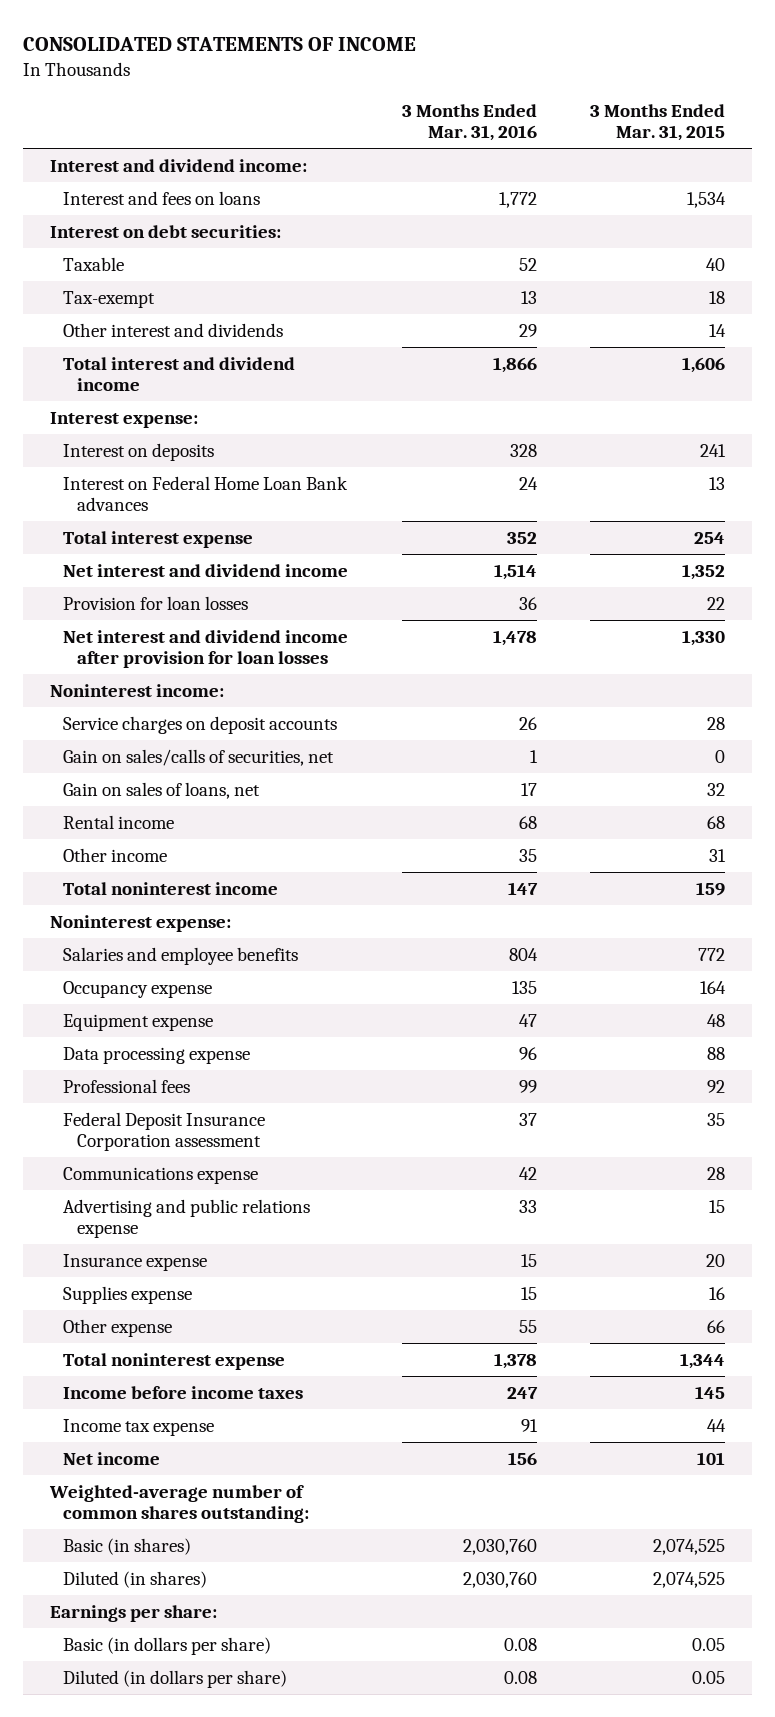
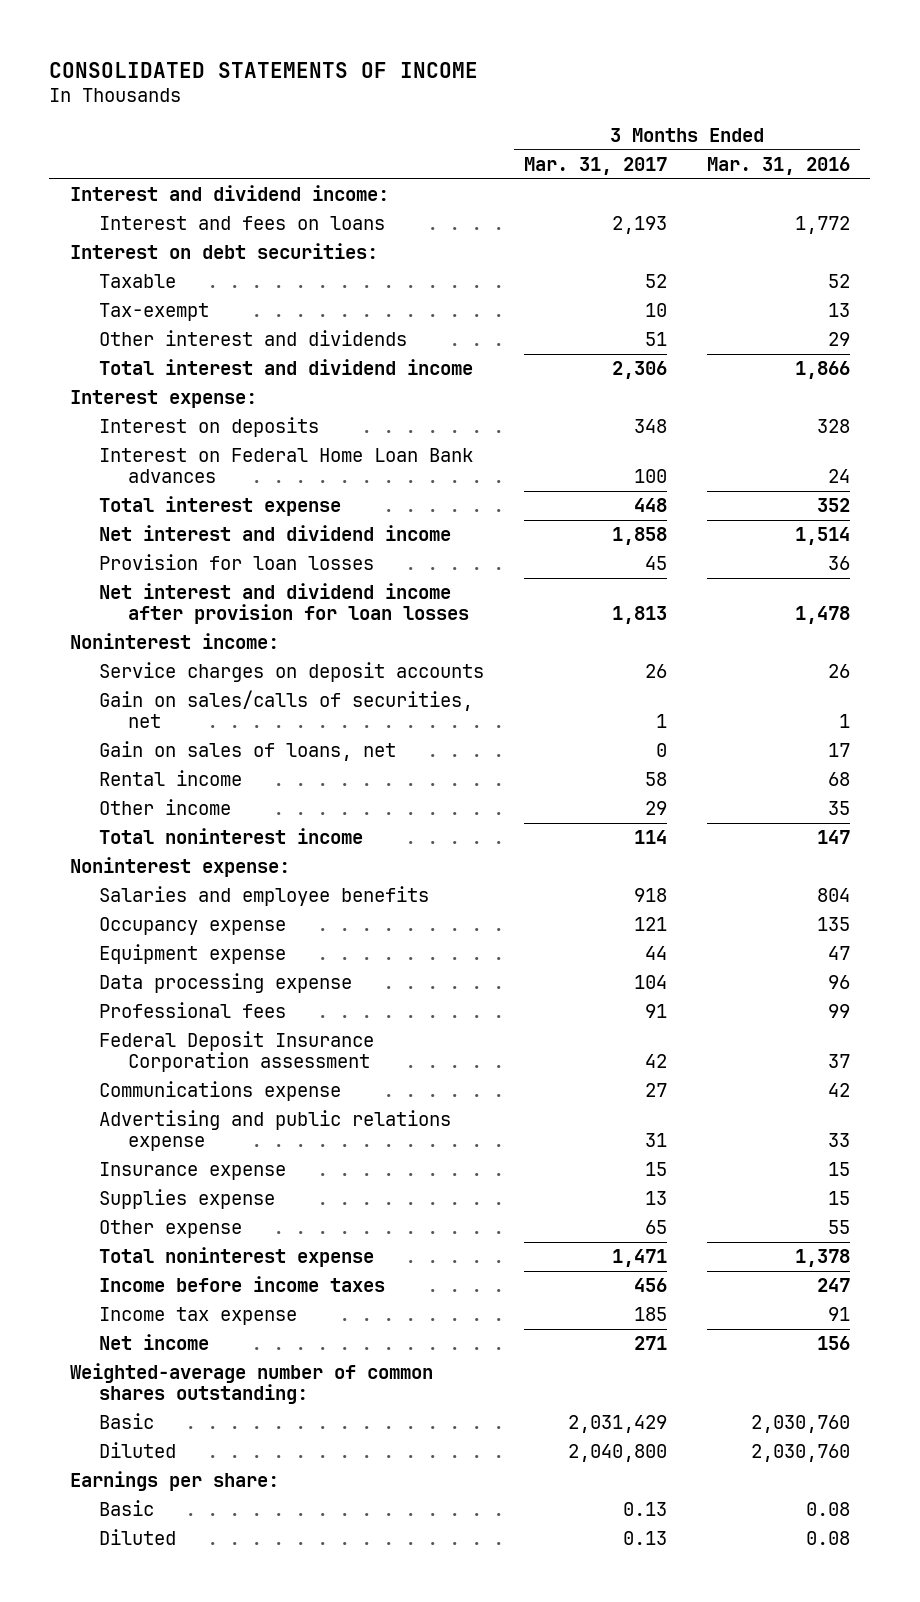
- | 3 Months Ended Mar. 31, 2016 | 3 Months Ended Mar. 31, 2015
+ | 3 Months Ended Mar. 31, 2017 | 3 Months Ended Mar. 31, 2016
- Basic (in shares) | 2,030,760 | 2,074,525
- Diluted (in shares) | 2,030,760 | 2,074,525
+ Basic | 2,031,429 | 2,030,760
+ Diluted | 2,040,800 | 2,030,760
- Basic (in dollars per share) | 0.08 | 0.05
- Diluted (in dollars per share) | 0.08 | 0.05
+ Basic | 0.13 | 0.08
+ Diluted | 0.13 | 0.08

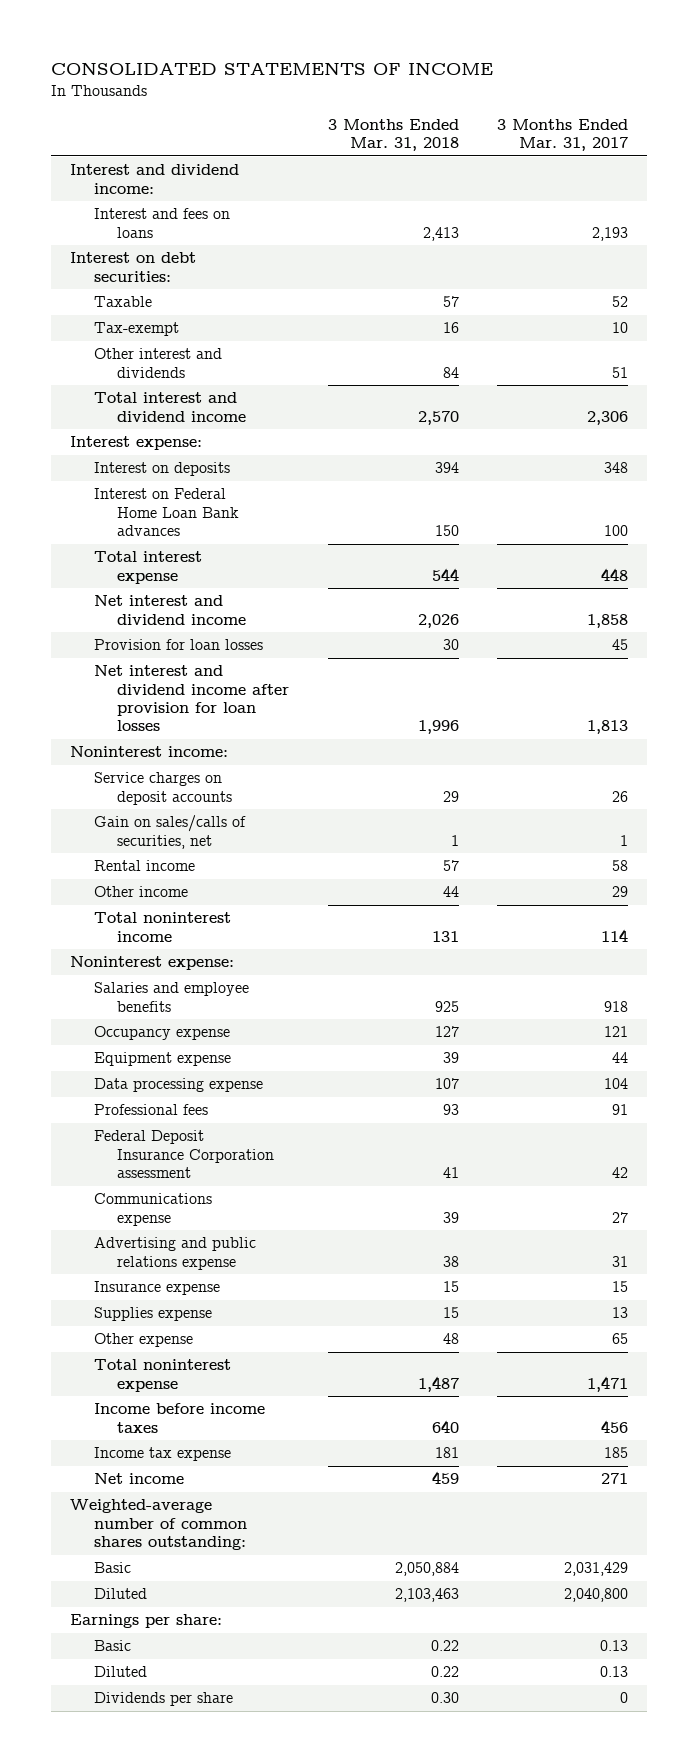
- | 3 Months Ended Mar. 31, 2017 | 3 Months Ended Mar. 31, 2016
+ | 3 Months Ended Mar. 31, 2018 | 3 Months Ended Mar. 31, 2017
- Gain on sales of loans, net | 0 | 17
+ Dividends per share | 0.30 | 0

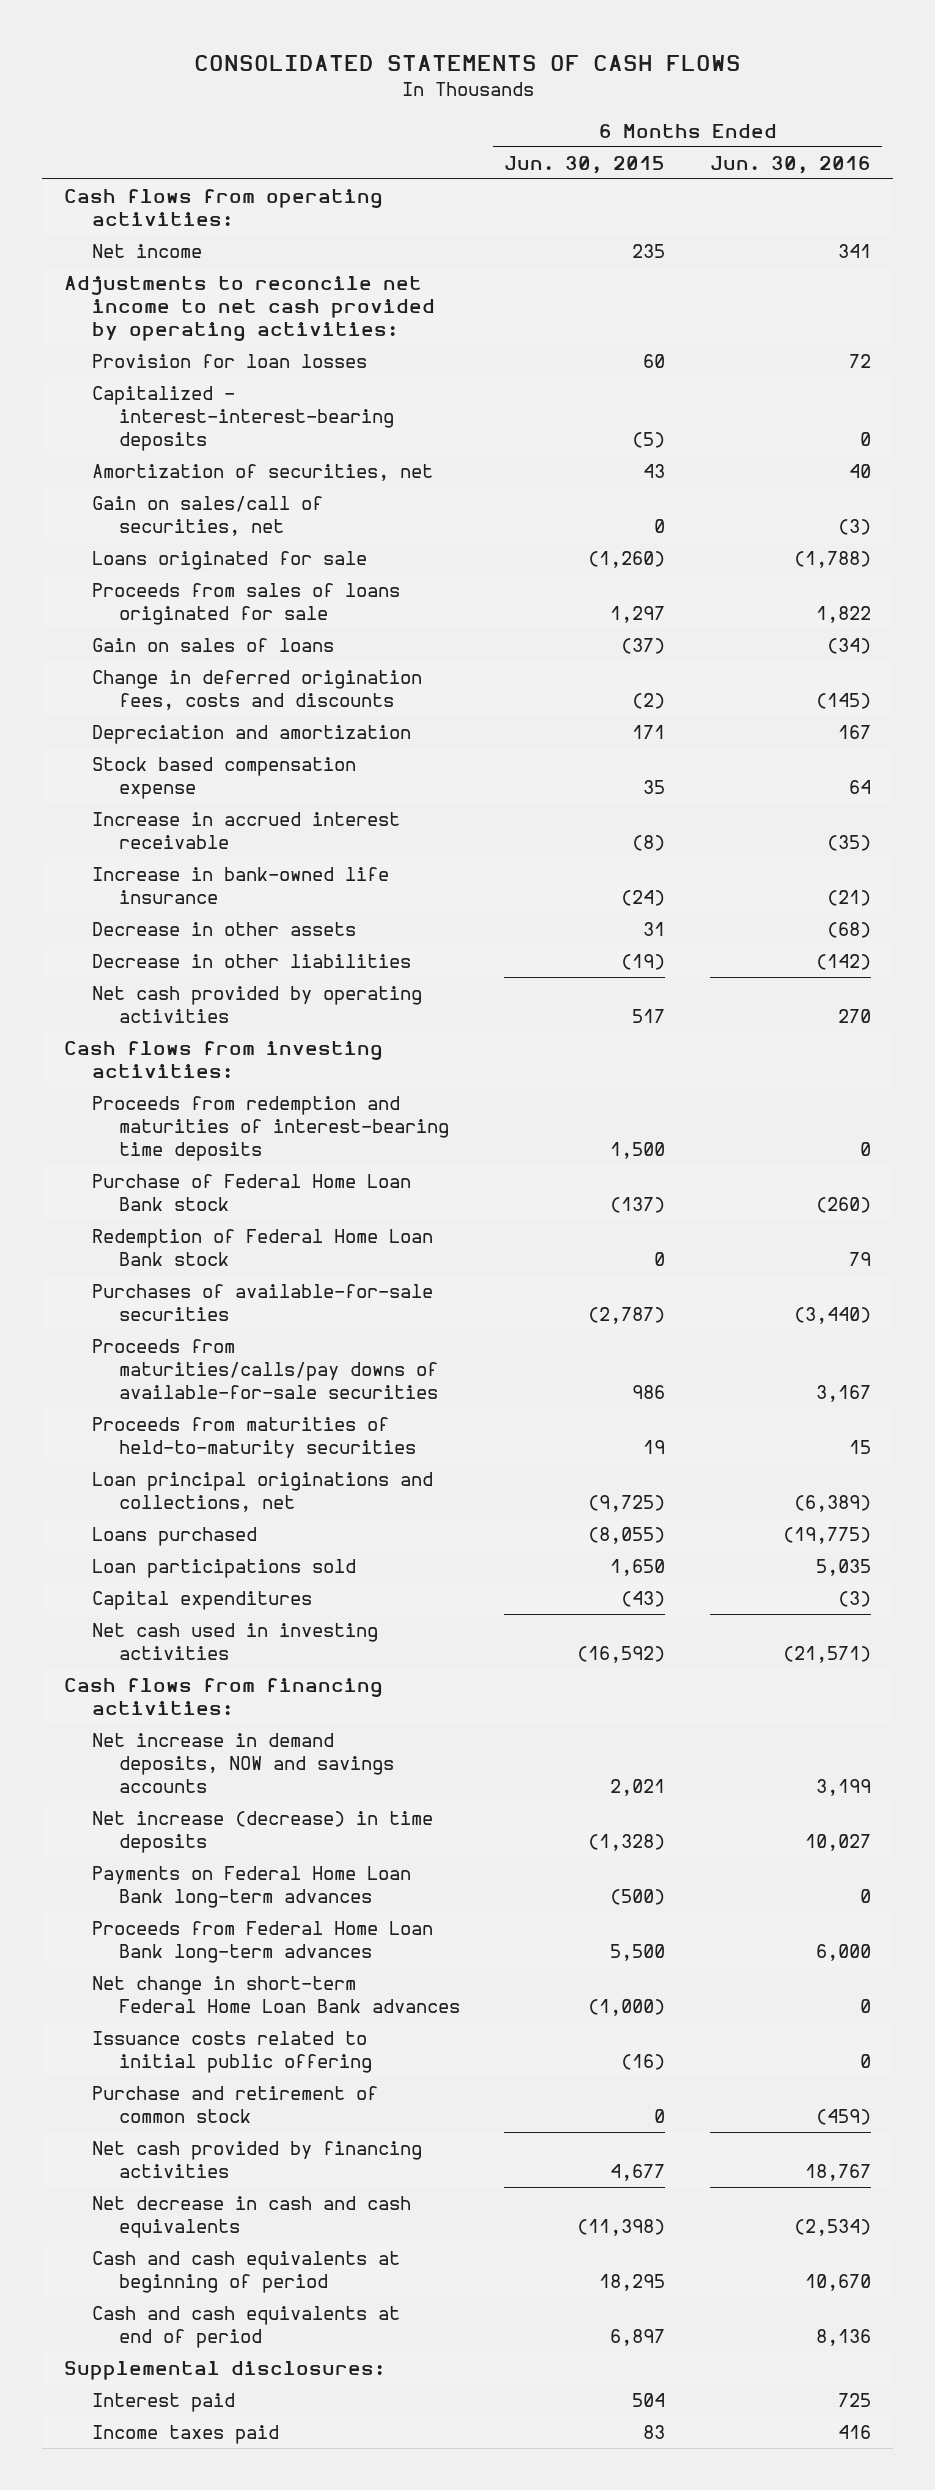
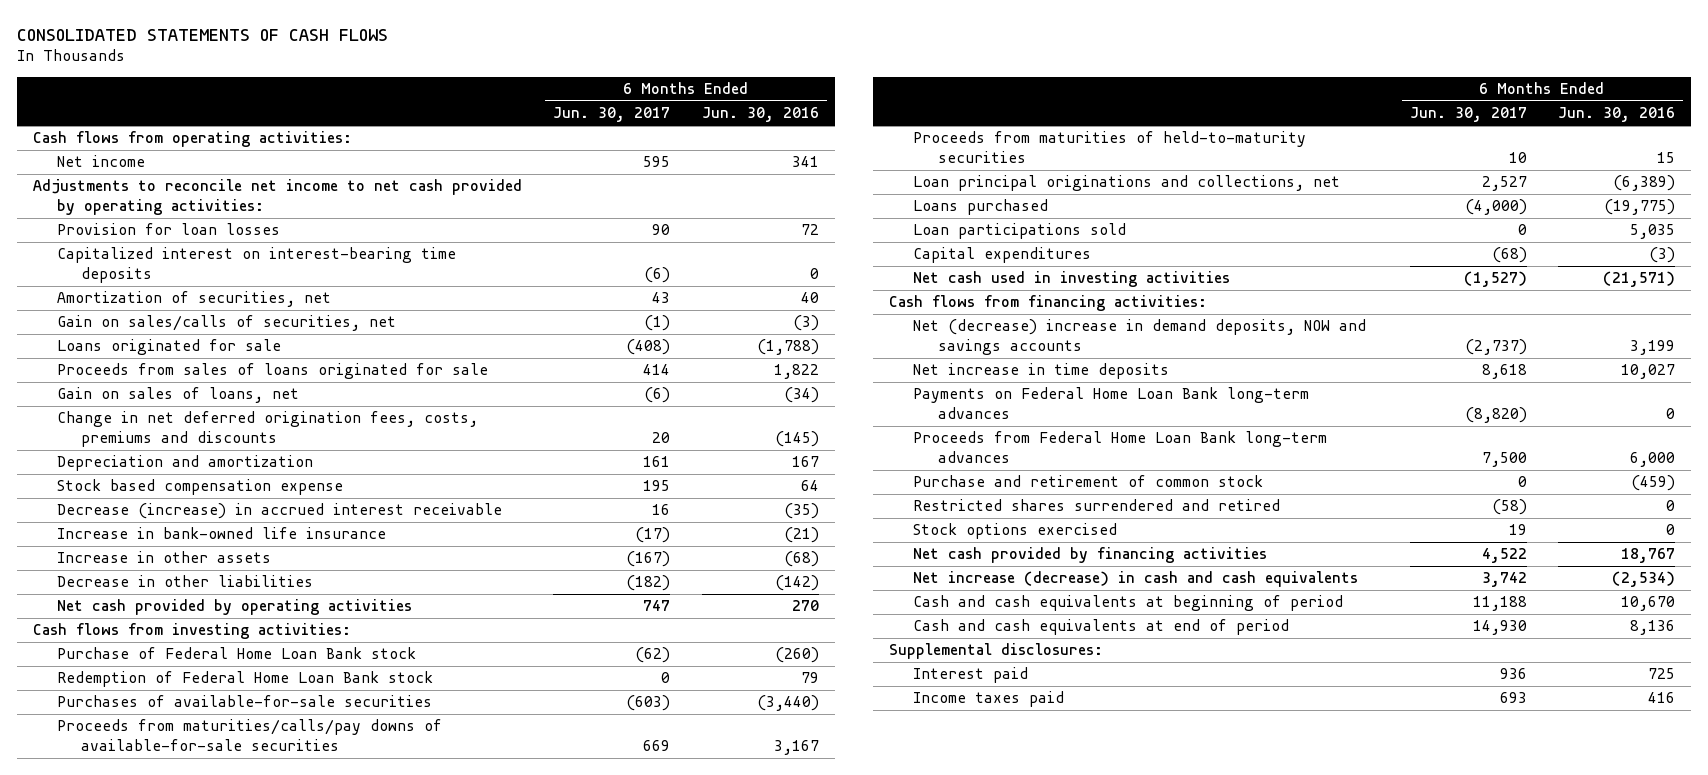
- | 6 Months Ended Jun. 30, 2015 | 6 Months Ended Jun. 30, 2016
+ | 6 Months Ended Jun. 30, 2017 | 6 Months Ended Jun. 30, 2016
- Capitalized - interest-interest-bearing deposits | (5) | 0
+ Capitalized interest on interest-bearing time deposits | (6) | 0
- Gain on sales/call of securities, net | 0 | (3)
+ Gain on sales/calls of securities, net | (1) | (3)
- Gain on sales of loans | (37) | (34)
- Change in deferred origination fees, costs and discounts | (2) | (145)
+ Gain on sales of loans, net | (6) | (34)
+ Change in net deferred origination fees, costs, premiums and discounts | 20 | (145)
- Increase in accrued interest receivable | (8) | (35)
+ Decrease (increase) in accrued interest receivable | 16 | (35)
- Decrease in other assets | 31 | (68)
+ Increase in other assets | (167) | (68)
- Proceeds from redemption and maturities of interest-bearing time deposits | 1,500 | 0
- Net increase in demand deposits, NOW and savings accounts | 2,021 | 3,199
- Net increase (decrease) in time deposits | (1,328) | 10,027
+ Net (decrease) increase in demand deposits, NOW and savings accounts | (2,737) | 3,199
+ Net increase in time deposits | 8,618 | 10,027
- Net change in short-term Federal Home Loan Bank advances | (1,000) | 0
- Issuance costs related to initial public offering | (16) | 0
+ Restricted shares surrendered and retired | (58) | 0
+ Stock options exercised | 19 | 0
- Net decrease in cash and cash equivalents | (11,398) | (2,534)
+ Net increase (decrease) in cash and cash equivalents | 3,742 | (2,534)

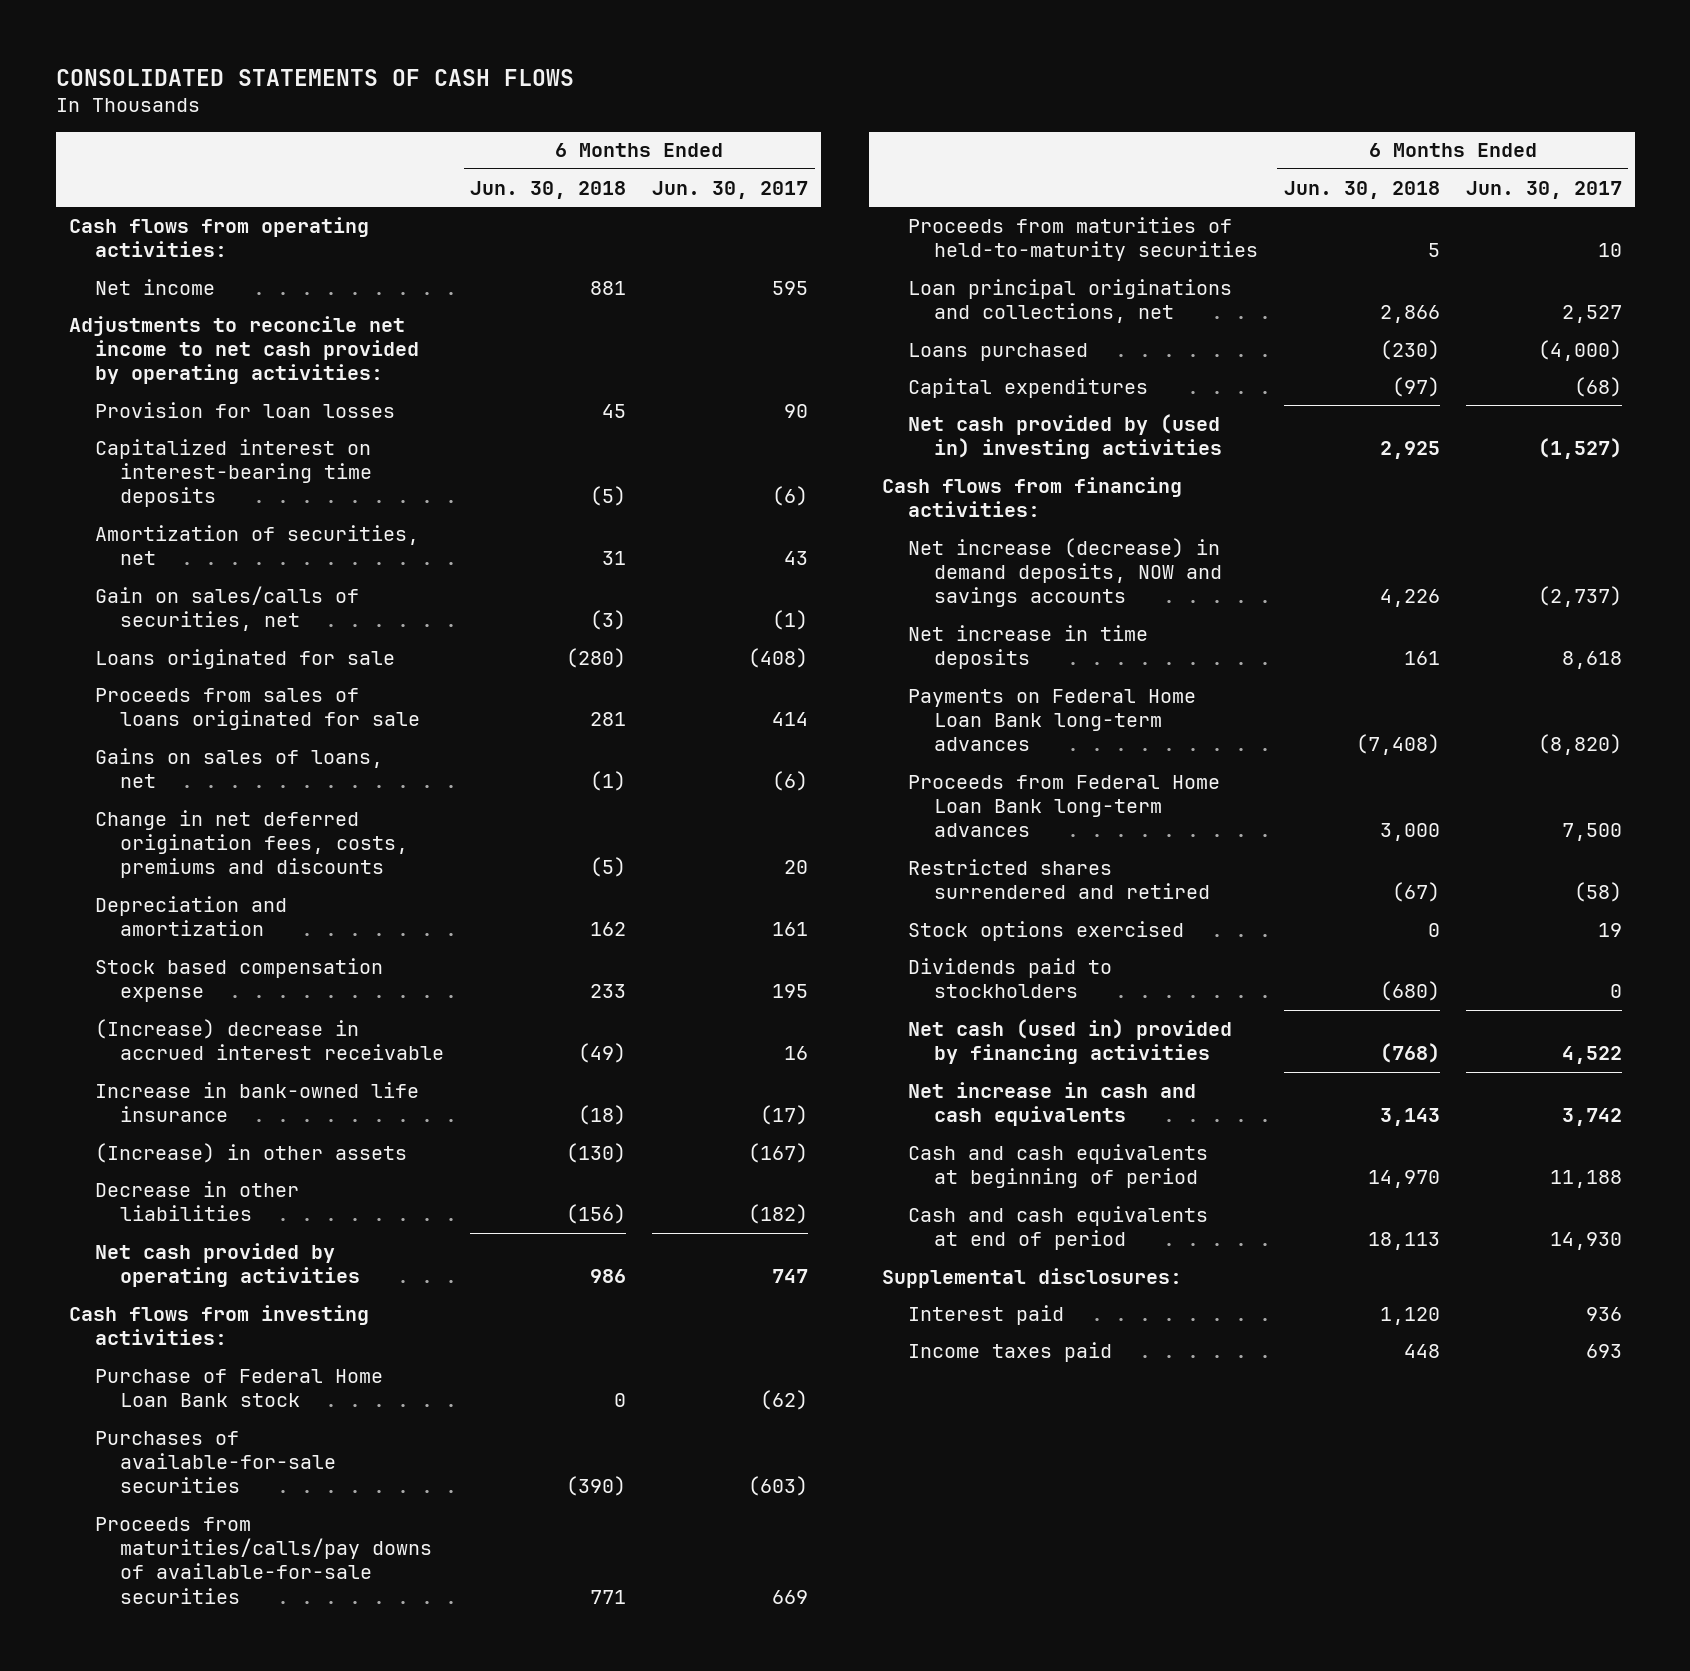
- | 6 Months Ended Jun. 30, 2017 | 6 Months Ended Jun. 30, 2016
+ | 6 Months Ended Jun. 30, 2018 | 6 Months Ended Jun. 30, 2017
- Gain on sales of loans, net | (6) | (34)
+ Gains on sales of loans, net | (1) | (6)
- Decrease (increase) in accrued interest receivable | 16 | (35)
+ (Increase) decrease in accrued interest receivable | (49) | 16
- Increase in other assets | (167) | (68)
+ (Increase) in other assets | (130) | (167)
- Redemption of Federal Home Loan Bank stock | 0 | 79
- Loan participations sold | 0 | 5,035
- Net cash used in investing activities | (1,527) | (21,571)
+ Net cash provided by (used in) investing activities | 2,925 | (1,527)
- Net (decrease) increase in demand deposits, NOW and savings accounts | (2,737) | 3,199
+ Net increase (decrease) in demand deposits, NOW and savings accounts | 4,226 | (2,737)
- Purchase and retirement of common stock | 0 | (459)
- Net cash provided by financing activities | 4,522 | 18,767
- Net increase (decrease) in cash and cash equivalents | 3,742 | (2,534)
+ Dividends paid to stockholders | (680) | 0
+ Net cash (used in) provided by financing activities | (768) | 4,522
+ Net increase in cash and cash equivalents | 3,143 | 3,742

